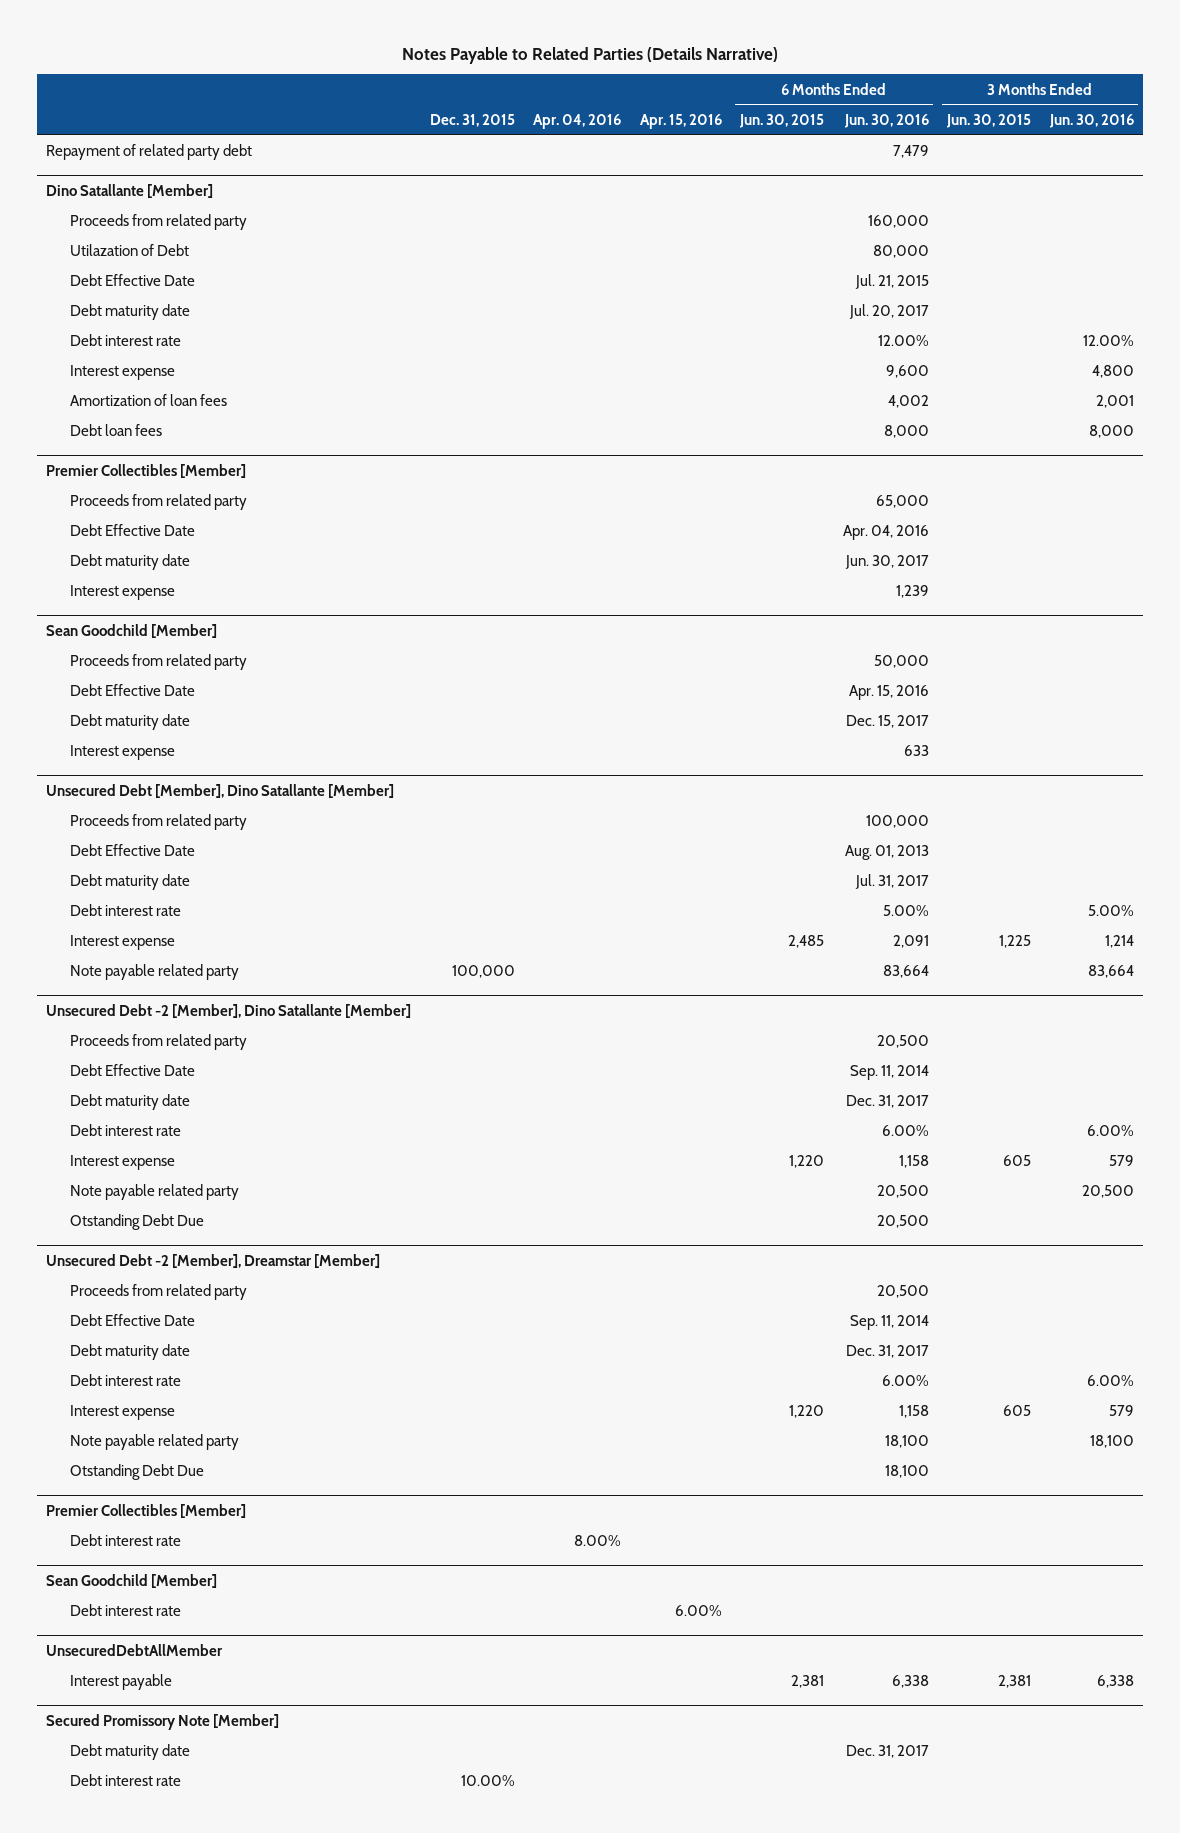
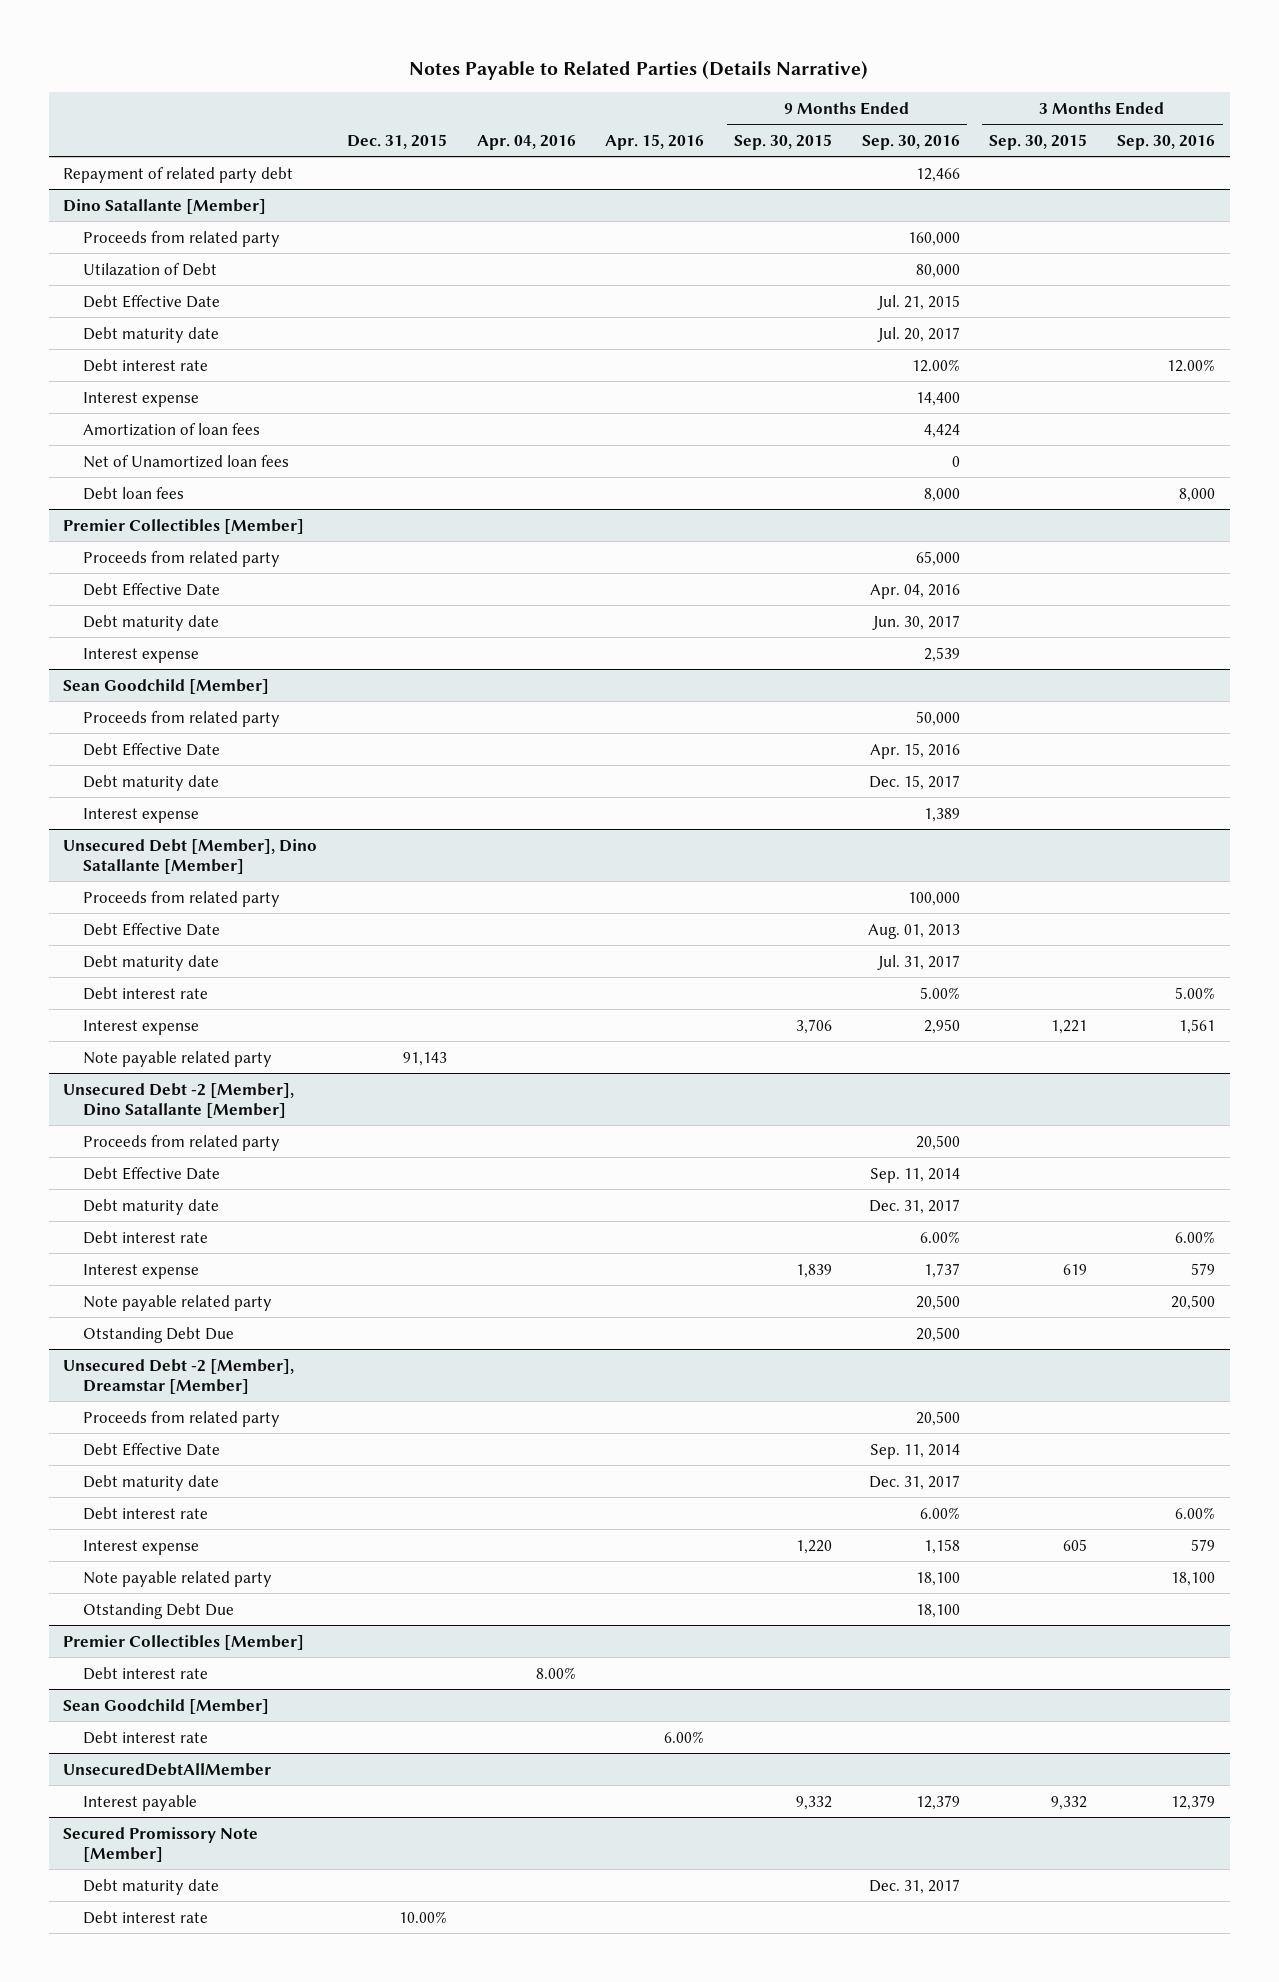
- | Dec. 31, 2015 | Apr. 04, 2016 | Apr. 15, 2016 | 6 Months Ended Jun. 30, 2015 | 6 Months Ended Jun. 30, 2016 | 3 Months Ended Jun. 30, 2015 | 3 Months Ended Jun. 30, 2016
+ | Dec. 31, 2015 | Apr. 04, 2016 | Apr. 15, 2016 | 9 Months Ended Sep. 30, 2015 | 9 Months Ended Sep. 30, 2016 | 3 Months Ended Sep. 30, 2015 | 3 Months Ended Sep. 30, 2016
@ Dino Satallante [Member]
+ Net of Unamortized loan fees | | | | | 0 | |
@ Unsecured Debt [Member], Dino Satallante [Member]
- Note payable related party | 100,000 | | | | 83,664 | | 83,664
+ Note payable related party | 91,143 | | | | | |

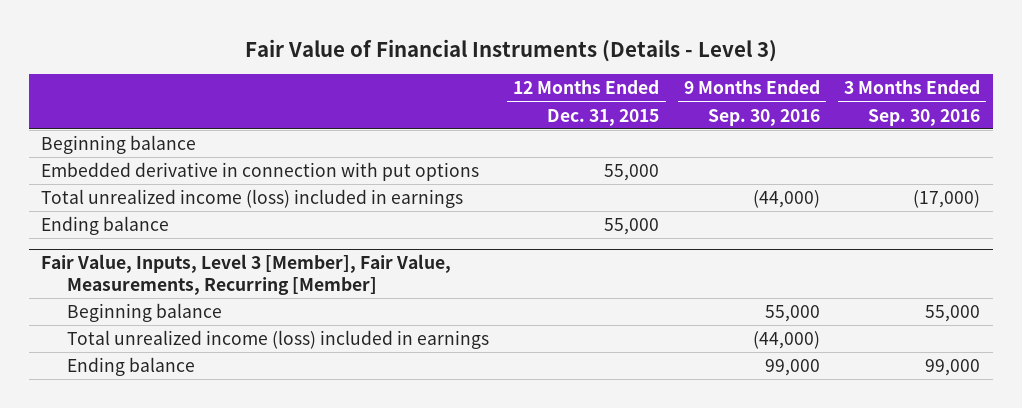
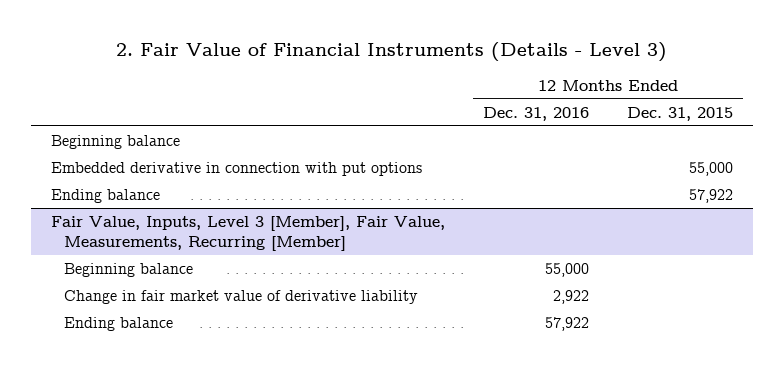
- Fair Value of Financial Instruments (Details - Level 3)
+ 2. Fair Value of Financial Instruments (Details - Level 3)
- | 12 Months Ended Dec. 31, 2015 | 9 Months Ended Sep. 30, 2016 | 3 Months Ended Sep. 30, 2016
+ | 12 Months Ended Dec. 31, 2016 | 12 Months Ended Dec. 31, 2015
- Total unrealized income (loss) included in earnings | | (44,000) | (17,000)
- Ending balance | 55,000 | |
+ Ending balance | | 57,922
@ Fair Value, Inputs, Level 3 [Member], Fair Value, Measurements, Recurring [Member]
- Total unrealized income (loss) included in earnings | | (44,000) |
+ Change in fair market value of derivative liability | 2,922 |

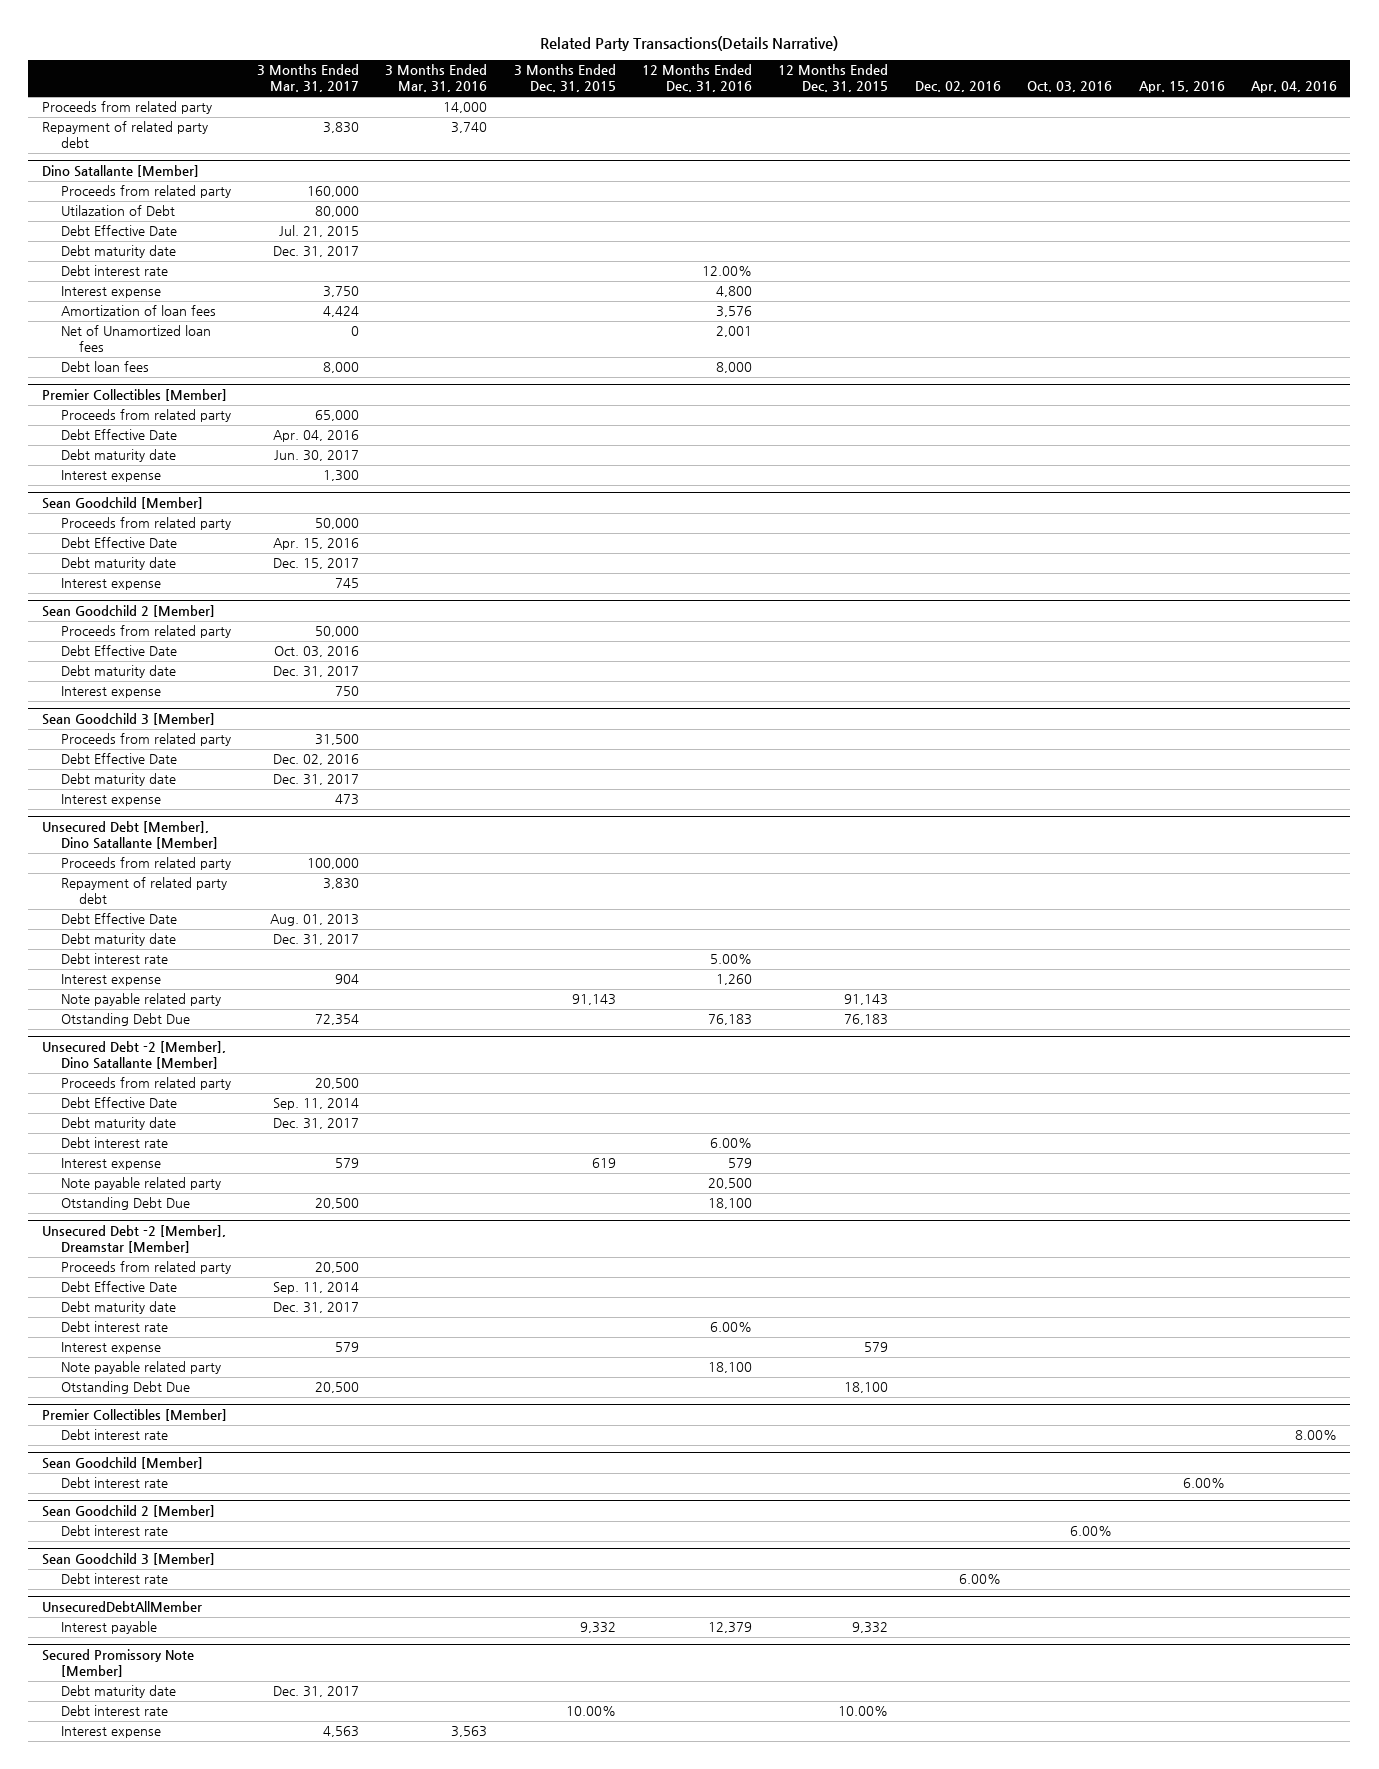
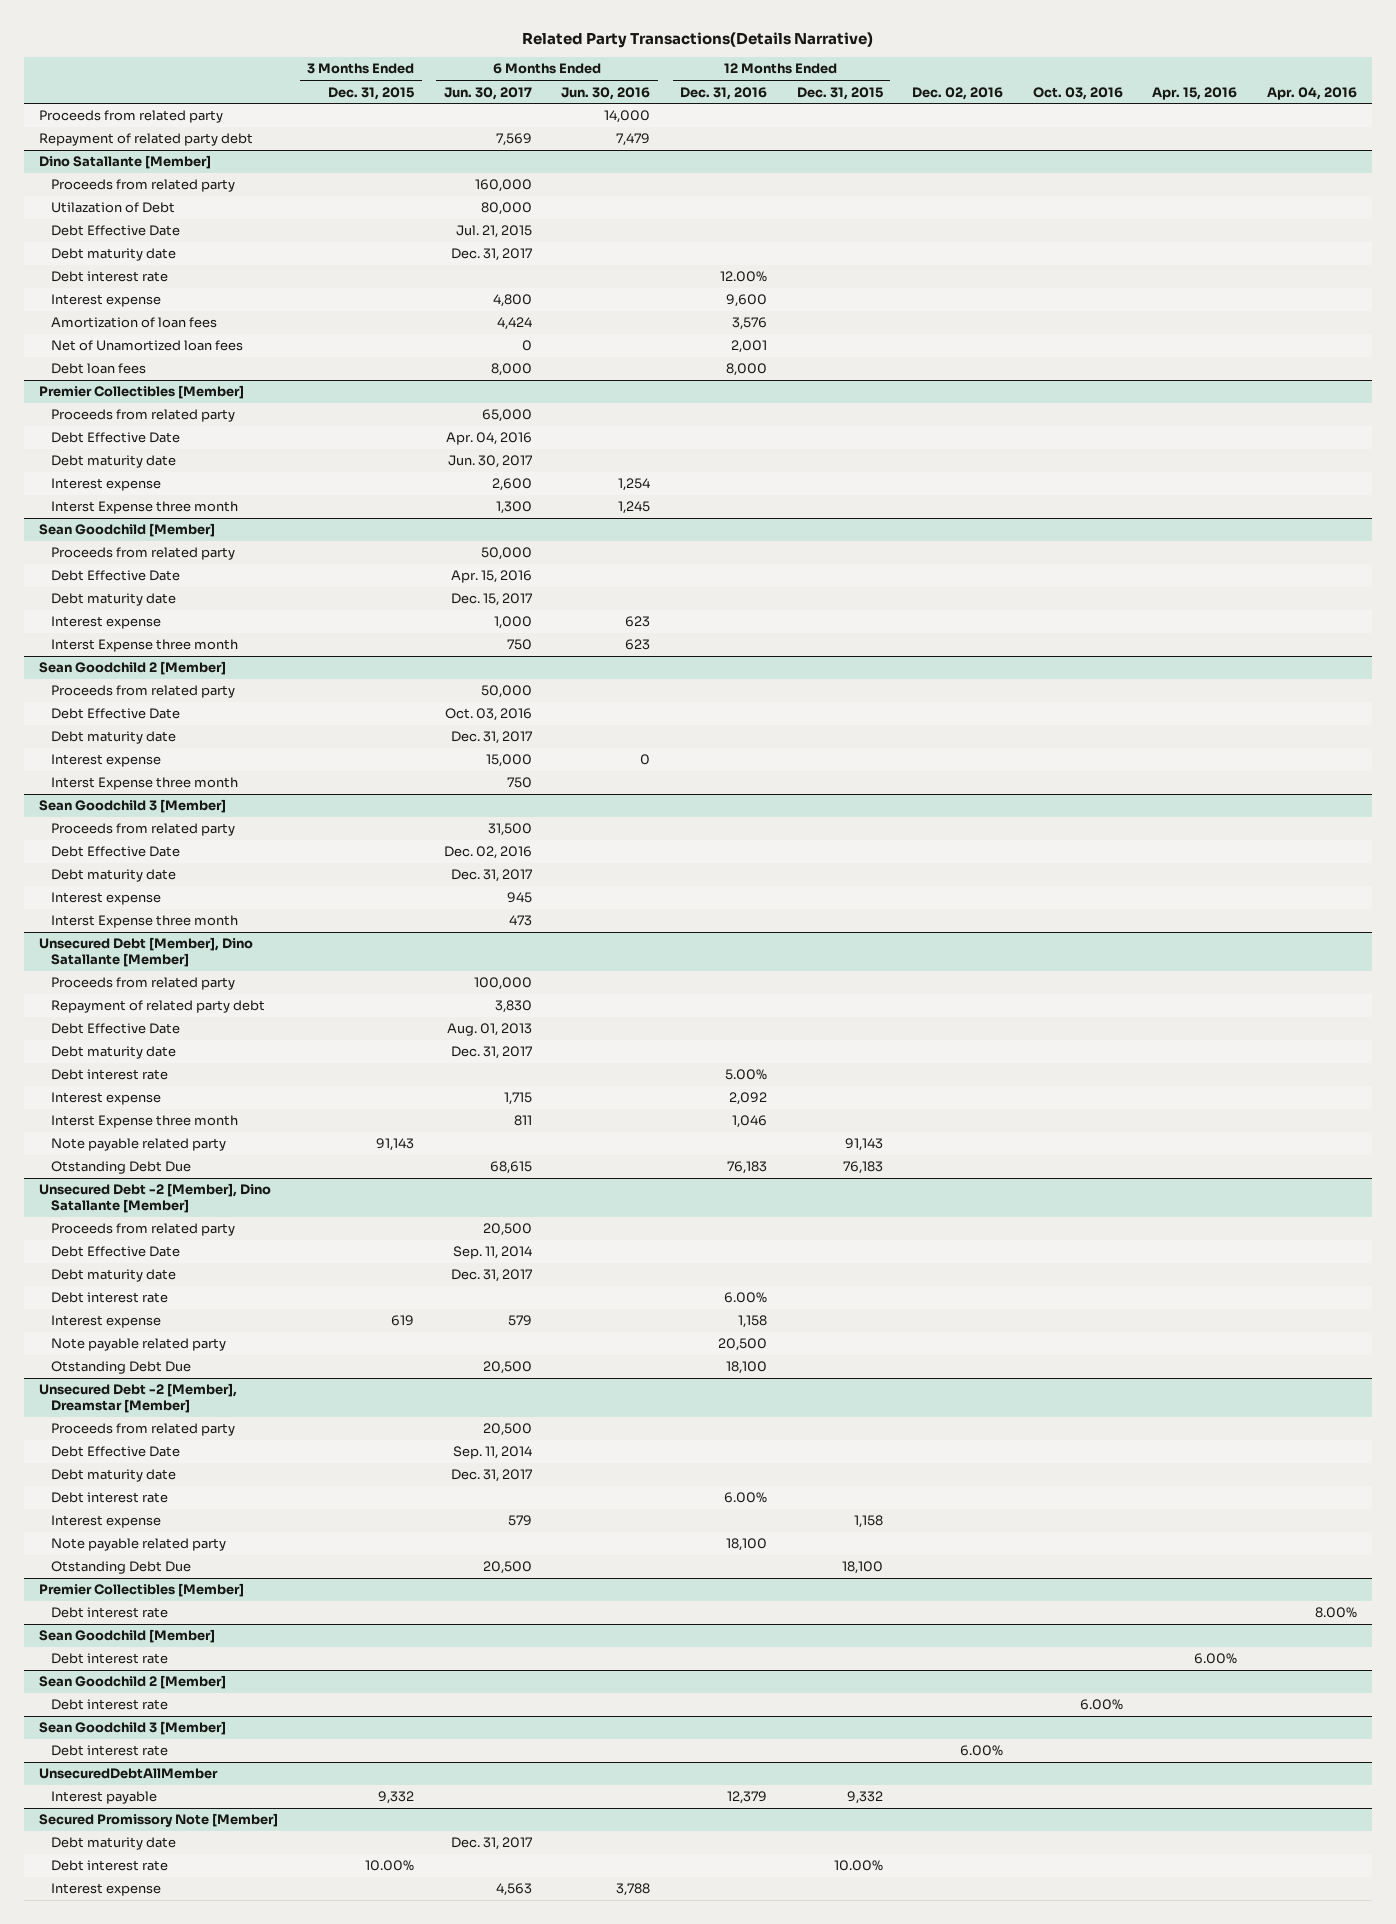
- | 3 Months Ended Mar. 31, 2017 | 3 Months Ended Mar. 31, 2016 | 3 Months Ended Dec. 31, 2015 | 12 Months Ended Dec. 31, 2016 | 12 Months Ended Dec. 31, 2015 | Dec. 02, 2016 | Oct. 03, 2016 | Apr. 15, 2016 | Apr. 04, 2016
+ | 3 Months Ended Dec. 31, 2015 | 6 Months Ended Jun. 30, 2017 | 6 Months Ended Jun. 30, 2016 | 12 Months Ended Dec. 31, 2016 | 12 Months Ended Dec. 31, 2015 | Dec. 02, 2016 | Oct. 03, 2016 | Apr. 15, 2016 | Apr. 04, 2016
@ Dino Satallante [Member]
- Interest expense | 3,750 | | | 4,800 | | | | |
+ Interest expense | | 4,800 | | 9,600 | | | | |
@ Premier Collectibles [Member]
+ Interst Expense three month | | 1,300 | 1,245 | | | | | |
@ Sean Goodchild [Member]
+ Interst Expense three month | | 750 | 623 | | | | | |
@ Sean Goodchild 2 [Member]
+ Interst Expense three month | | 750 | | | | | | |
@ Sean Goodchild 3 [Member]
+ Interst Expense three month | | 473 | | | | | | |
@ Unsecured Debt [Member], Dino Satallante [Member]
- Interest expense | 904 | | | 1,260 | | | | |
+ Interest expense | | 1,715 | | 2,092 | | | | |
+ Interst Expense three month | | 811 | | 1,046 | | | | |
@ Unsecured Debt -2 [Member], Dino Satallante [Member]
- Interest expense | 579 | | 619 | 579 | | | | |
+ Interest expense | 619 | 579 | | 1,158 | | | | |
@ Unsecured Debt -2 [Member], Dreamstar [Member]
- Interest expense | 579 | | | | 579 | | | |
+ Interest expense | | 579 | | | 1,158 | | | |

